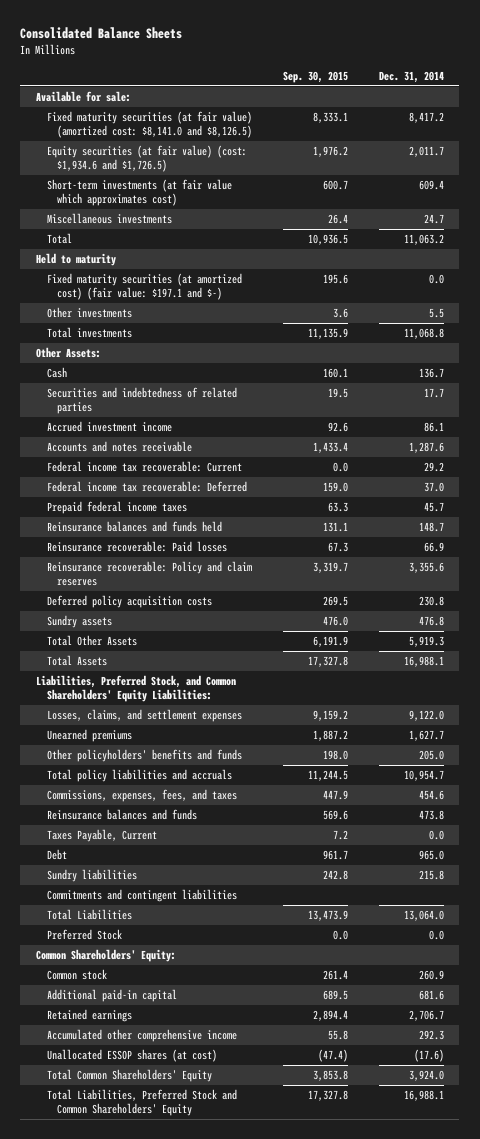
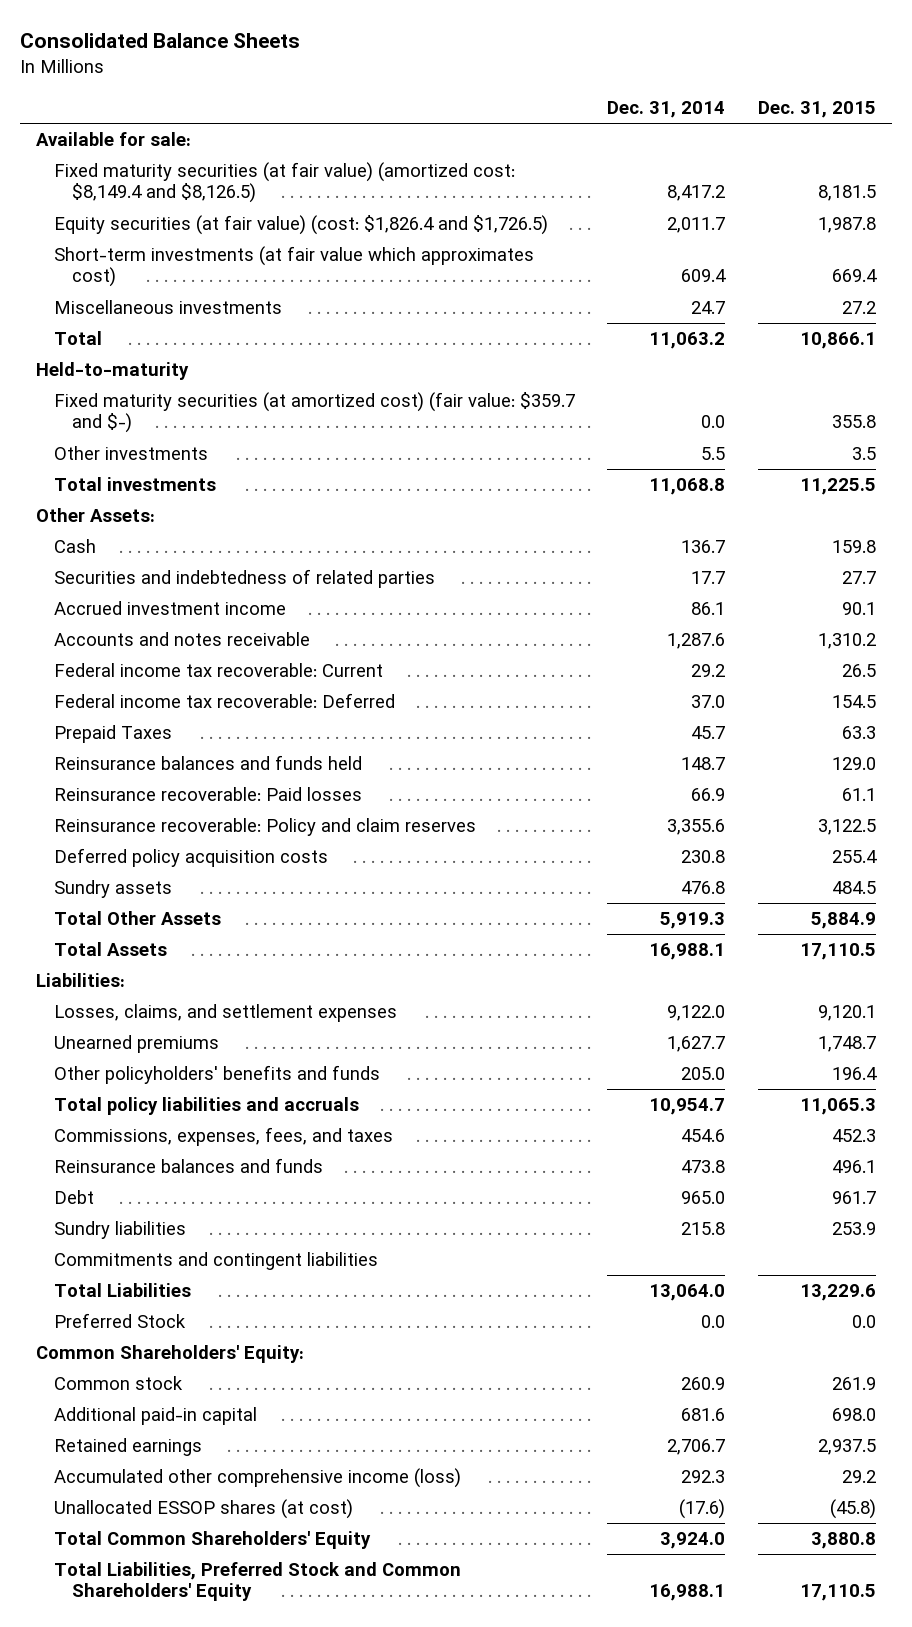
- | Sep. 30, 2015 | Dec. 31, 2014
+ | Dec. 31, 2014 | Dec. 31, 2015
- Fixed maturity securities (at fair value) (amortized cost: $8,141.0 and $8,126.5) | 8,333.1 | 8,417.2
- Equity securities (at fair value) (cost: $1,934.6 and $1,726.5) | 1,976.2 | 2,011.7
+ Fixed maturity securities (at fair value) (amortized cost: $8,149.4 and $8,126.5) | 8,417.2 | 8,181.5
+ Equity securities (at fair value) (cost: $1,826.4 and $1,726.5) | 2,011.7 | 1,987.8
- Held to maturity
- Fixed maturity securities (at amortized cost) (fair value: $197.1 and $-) | 195.6 | 0.0
+ Held-to-maturity
+ Fixed maturity securities (at amortized cost) (fair value: $359.7 and $-) | 0.0 | 355.8
- Prepaid federal income taxes | 63.3 | 45.7
+ Prepaid Taxes | 45.7 | 63.3
- Liabilities, Preferred Stock, and Common Shareholders' Equity Liabilities:
+ Liabilities:
- Taxes Payable, Current | 7.2 | 0.0
- Accumulated other comprehensive income | 55.8 | 292.3
+ Accumulated other comprehensive income (loss) | 292.3 | 29.2

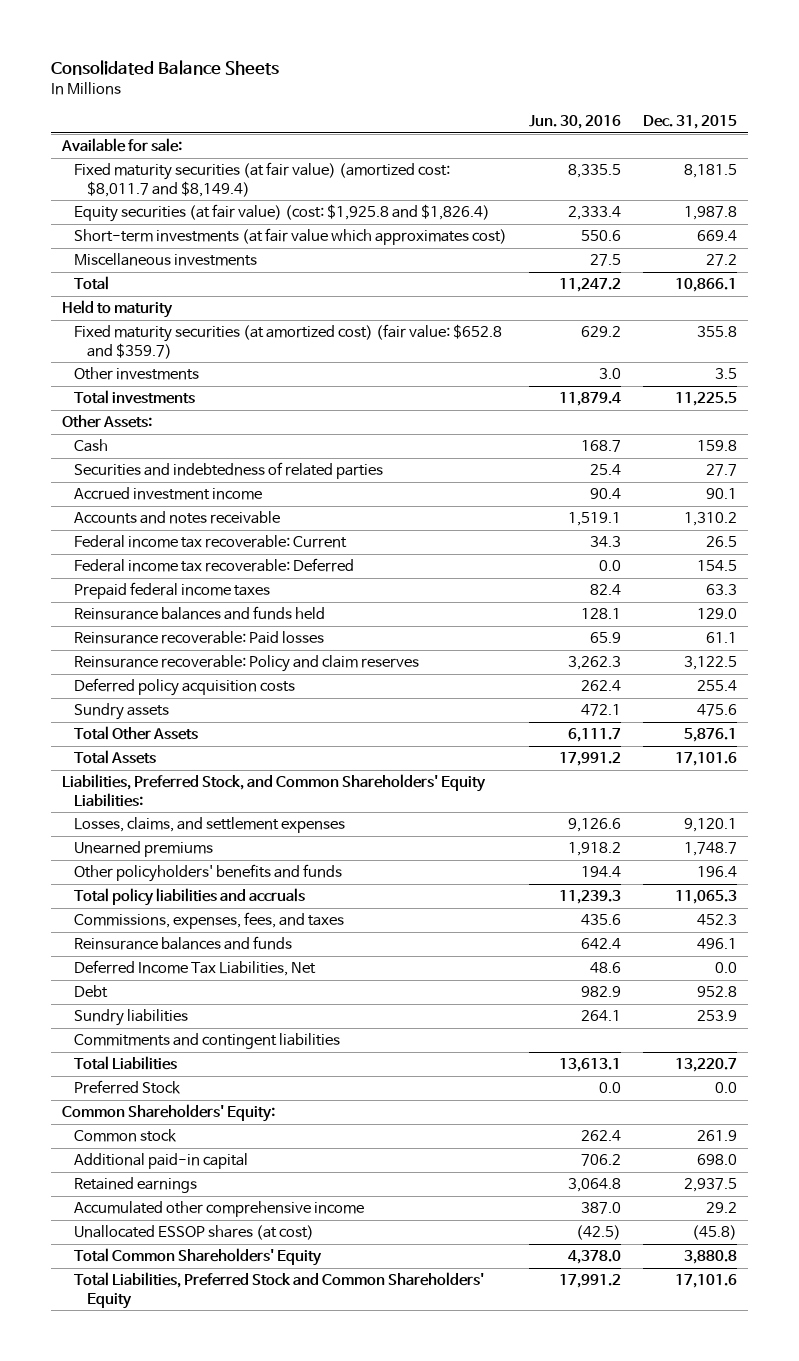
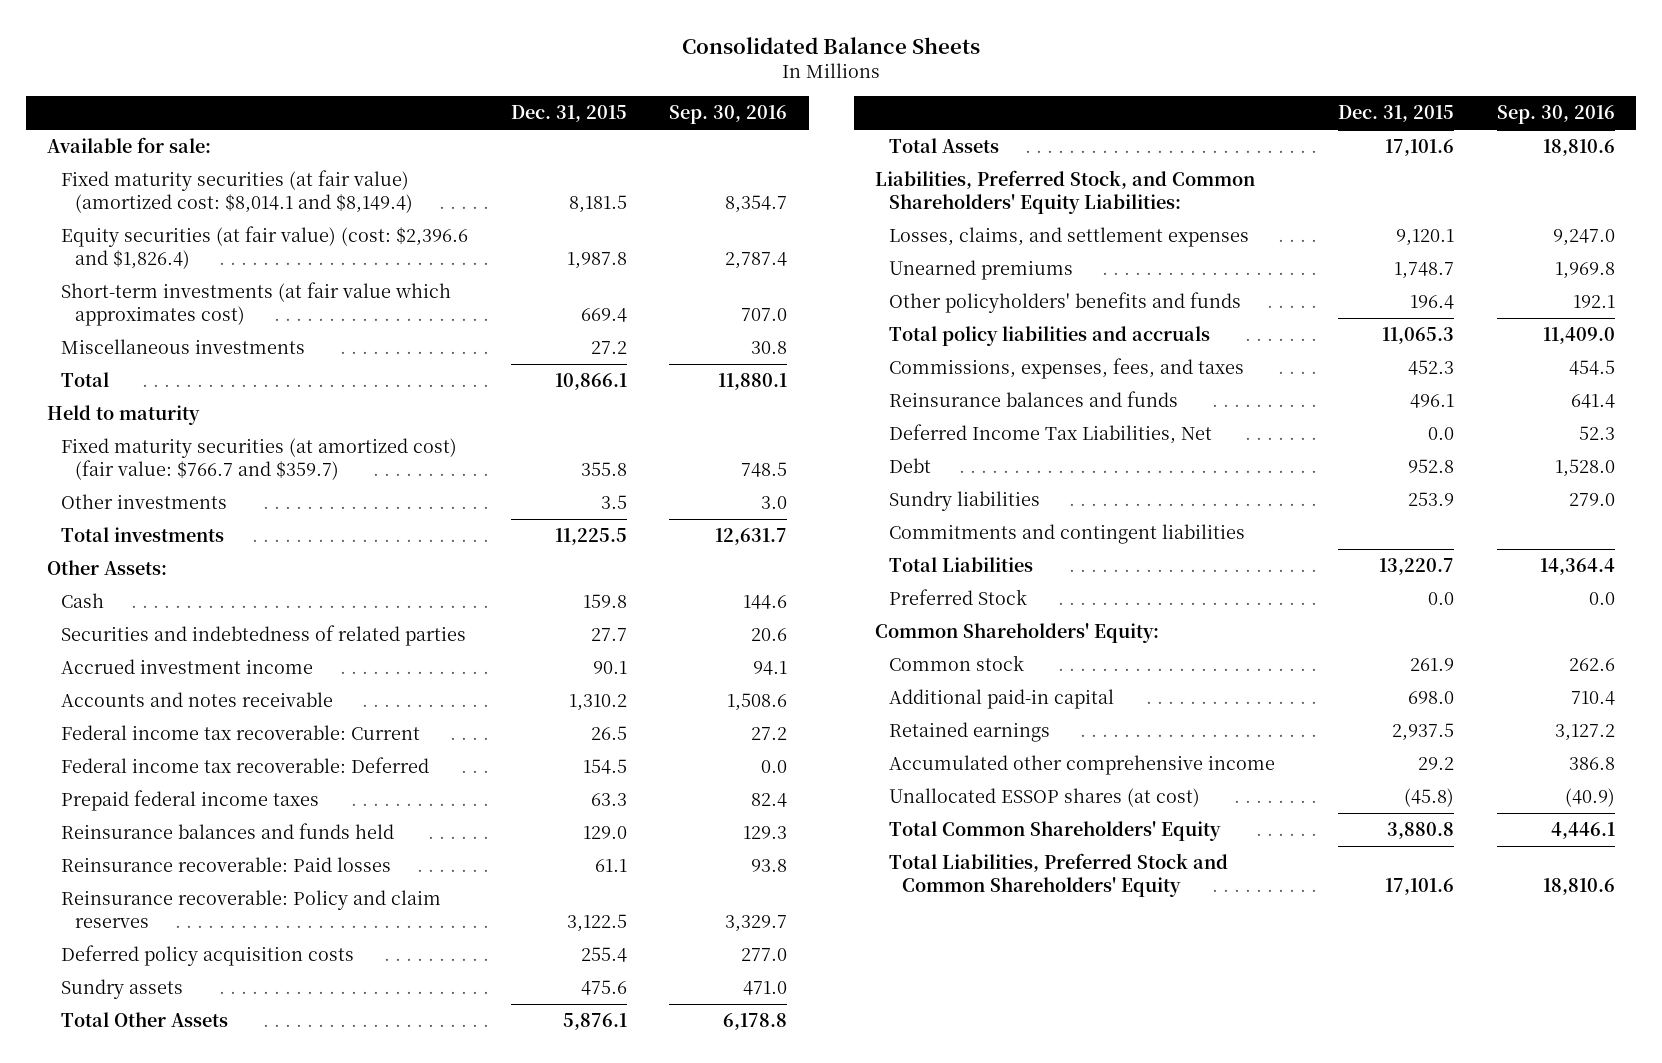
- | Jun. 30, 2016 | Dec. 31, 2015
+ | Dec. 31, 2015 | Sep. 30, 2016
- Fixed maturity securities (at fair value) (amortized cost: $8,011.7 and $8,149.4) | 8,335.5 | 8,181.5
- Equity securities (at fair value) (cost: $1,925.8 and $1,826.4) | 2,333.4 | 1,987.8
+ Fixed maturity securities (at fair value) (amortized cost: $8,014.1 and $8,149.4) | 8,181.5 | 8,354.7
+ Equity securities (at fair value) (cost: $2,396.6 and $1,826.4) | 1,987.8 | 2,787.4
- Fixed maturity securities (at amortized cost) (fair value: $652.8 and $359.7) | 629.2 | 355.8
+ Fixed maturity securities (at amortized cost) (fair value: $766.7 and $359.7) | 355.8 | 748.5

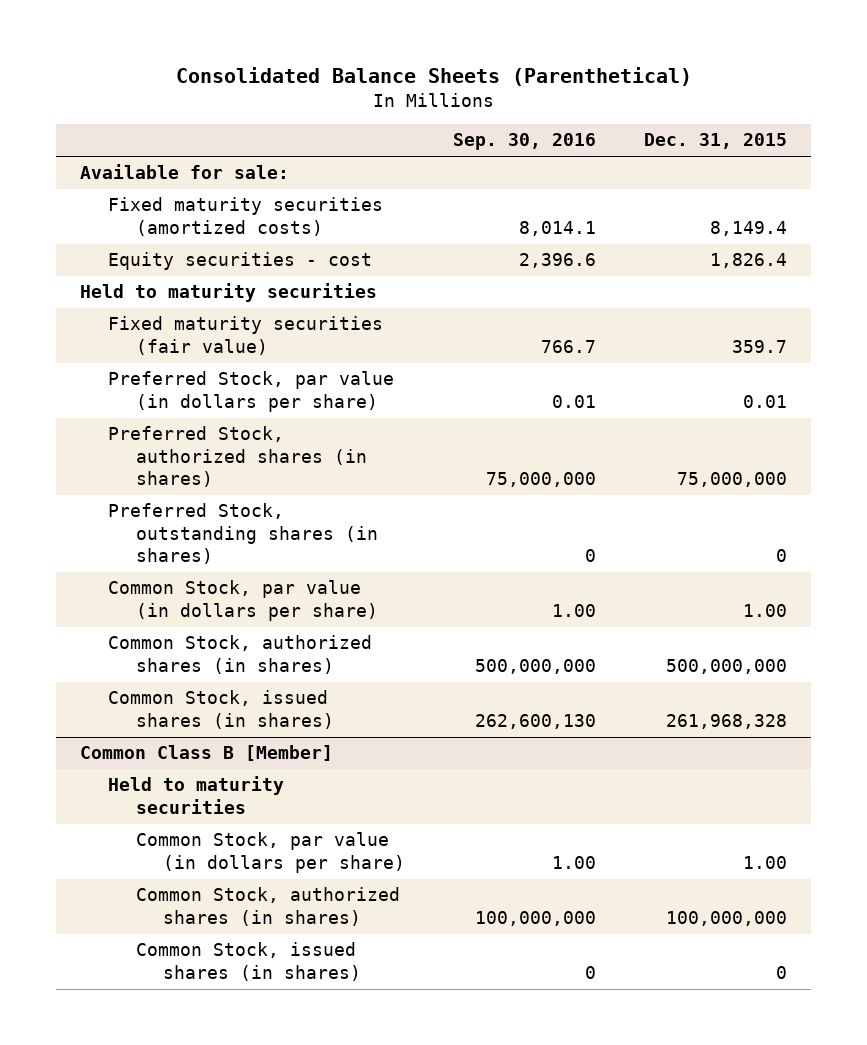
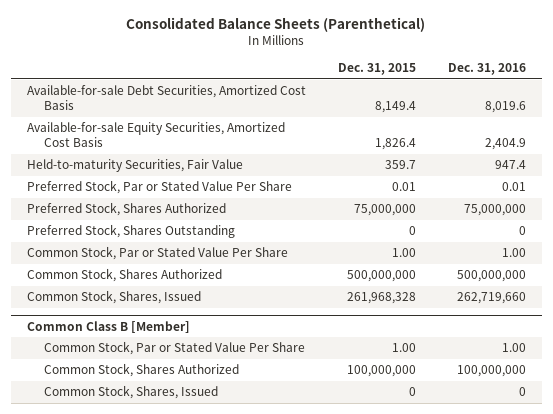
- | Sep. 30, 2016 | Dec. 31, 2015
+ | Dec. 31, 2015 | Dec. 31, 2016
- Available for sale:
- Fixed maturity securities (amortized costs) | 8,014.1 | 8,149.4
- Equity securities - cost | 2,396.6 | 1,826.4
- Held to maturity securities
- Fixed maturity securities (fair value) | 766.7 | 359.7
- Preferred Stock, par value (in dollars per share) | 0.01 | 0.01
- Preferred Stock, authorized shares (in shares) | 75,000,000 | 75,000,000
- Preferred Stock, outstanding shares (in shares) | 0 | 0
- Common Stock, par value (in dollars per share) | 1.00 | 1.00
- Common Stock, authorized shares (in shares) | 500,000,000 | 500,000,000
- Common Stock, issued shares (in shares) | 262,600,130 | 261,968,328
+ Available-for-sale Debt Securities, Amortized Cost Basis | 8,149.4 | 8,019.6
+ Available-for-sale Equity Securities, Amortized Cost Basis | 1,826.4 | 2,404.9
+ Held-to-maturity Securities, Fair Value | 359.7 | 947.4
+ Preferred Stock, Par or Stated Value Per Share | 0.01 | 0.01
+ Preferred Stock, Shares Authorized | 75,000,000 | 75,000,000
+ Preferred Stock, Shares Outstanding | 0 | 0
+ Common Stock, Par or Stated Value Per Share | 1.00 | 1.00
+ Common Stock, Shares Authorized | 500,000,000 | 500,000,000
+ Common Stock, Shares, Issued | 261,968,328 | 262,719,660
@ Common Class B [Member]
- Held to maturity securities
- Common Stock, par value (in dollars per share) | 1.00 | 1.00
- Common Stock, authorized shares (in shares) | 100,000,000 | 100,000,000
- Common Stock, issued shares (in shares) | 0 | 0
+ Common Stock, Par or Stated Value Per Share | 1.00 | 1.00
+ Common Stock, Shares Authorized | 100,000,000 | 100,000,000
+ Common Stock, Shares, Issued | 0 | 0

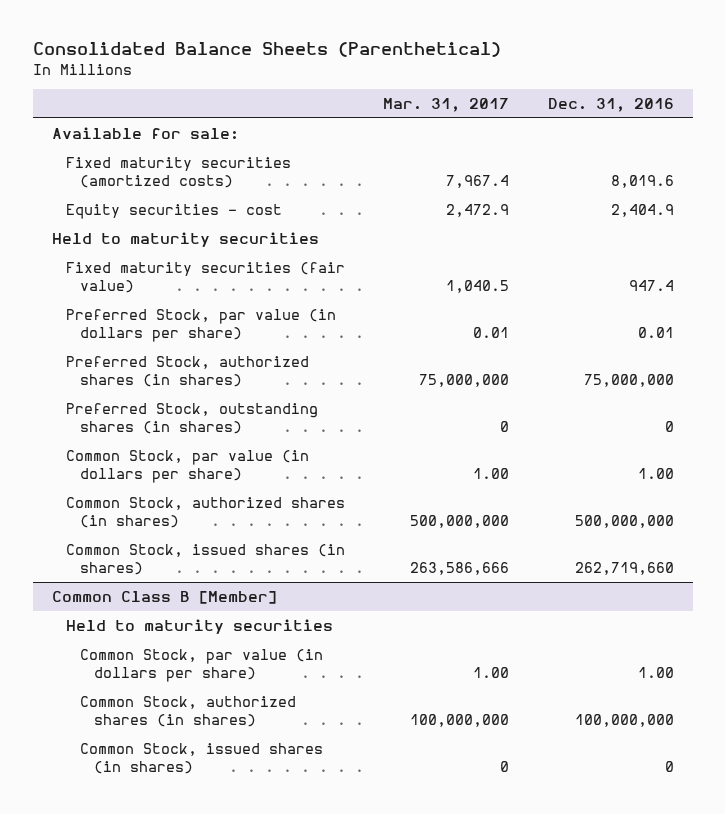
- | Dec. 31, 2015 | Dec. 31, 2016
+ | Mar. 31, 2017 | Dec. 31, 2016
- Available-for-sale Debt Securities, Amortized Cost Basis | 8,149.4 | 8,019.6
- Available-for-sale Equity Securities, Amortized Cost Basis | 1,826.4 | 2,404.9
- Held-to-maturity Securities, Fair Value | 359.7 | 947.4
- Preferred Stock, Par or Stated Value Per Share | 0.01 | 0.01
- Preferred Stock, Shares Authorized | 75,000,000 | 75,000,000
- Preferred Stock, Shares Outstanding | 0 | 0
- Common Stock, Par or Stated Value Per Share | 1.00 | 1.00
- Common Stock, Shares Authorized | 500,000,000 | 500,000,000
- Common Stock, Shares, Issued | 261,968,328 | 262,719,660
+ Available for sale:
+ Fixed maturity securities (amortized costs) | 7,967.4 | 8,019.6
+ Equity securities - cost | 2,472.9 | 2,404.9
+ Held to maturity securities
+ Fixed maturity securities (fair value) | 1,040.5 | 947.4
+ Preferred Stock, par value (in dollars per share) | 0.01 | 0.01
+ Preferred Stock, authorized shares (in shares) | 75,000,000 | 75,000,000
+ Preferred Stock, outstanding shares (in shares) | 0 | 0
+ Common Stock, par value (in dollars per share) | 1.00 | 1.00
+ Common Stock, authorized shares (in shares) | 500,000,000 | 500,000,000
+ Common Stock, issued shares (in shares) | 263,586,666 | 262,719,660
@ Common Class B [Member]
- Common Stock, Par or Stated Value Per Share | 1.00 | 1.00
- Common Stock, Shares Authorized | 100,000,000 | 100,000,000
- Common Stock, Shares, Issued | 0 | 0
+ Held to maturity securities
+ Common Stock, par value (in dollars per share) | 1.00 | 1.00
+ Common Stock, authorized shares (in shares) | 100,000,000 | 100,000,000
+ Common Stock, issued shares (in shares) | 0 | 0

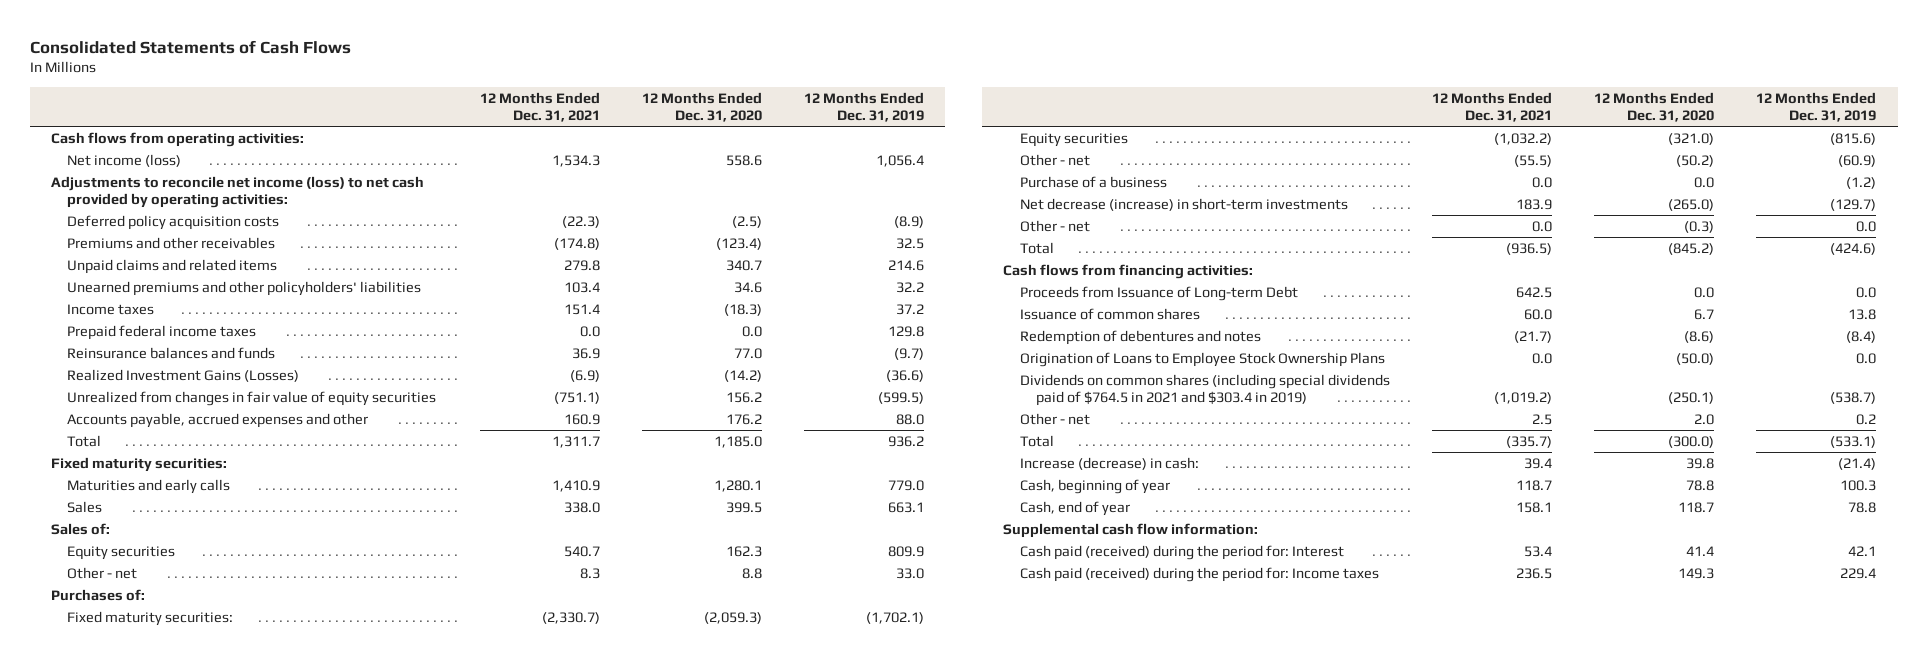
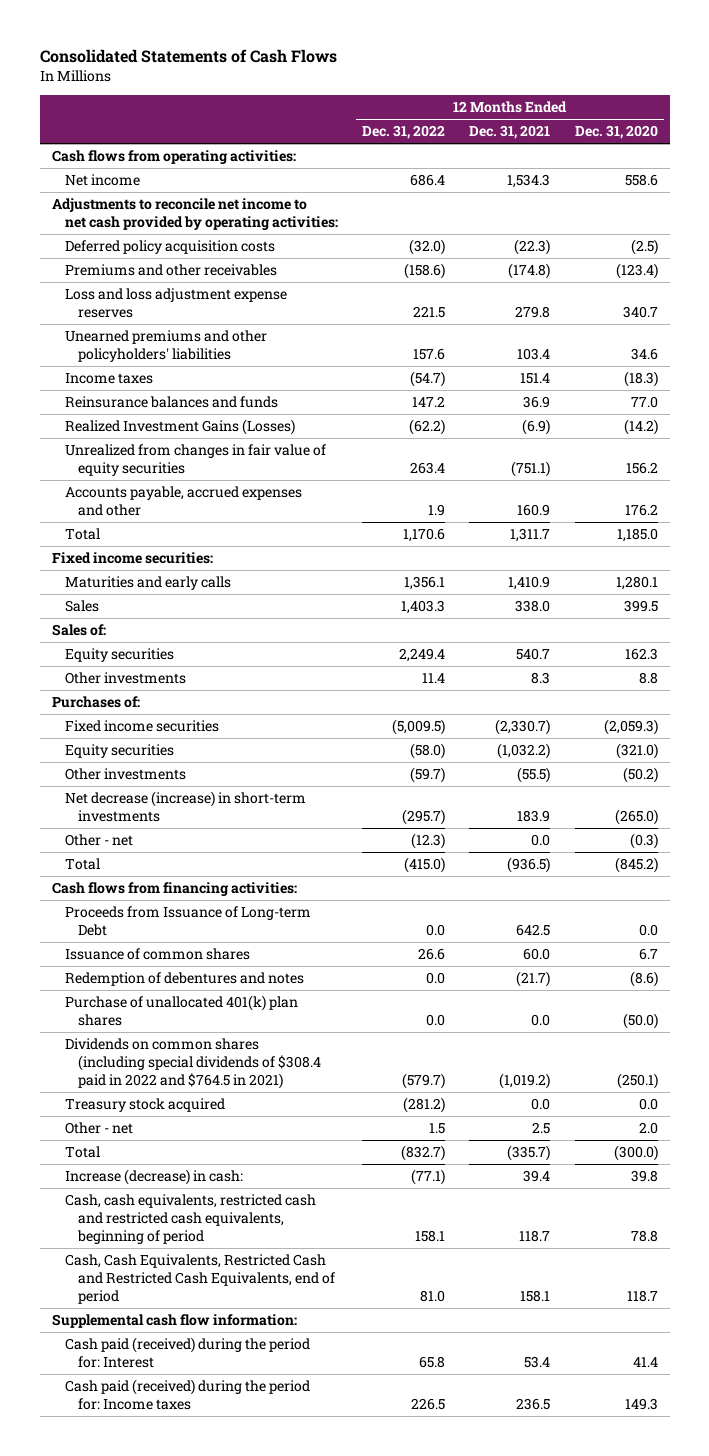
- | 12 Months Ended Dec. 31, 2021 | 12 Months Ended Dec. 31, 2020 | 12 Months Ended Dec. 31, 2019
+ | 12 Months Ended Dec. 31, 2022 | 12 Months Ended Dec. 31, 2021 | 12 Months Ended Dec. 31, 2020
- Net income (loss) | 1,534.3 | 558.6 | 1,056.4
- Adjustments to reconcile net income (loss) to net cash provided by operating activities:
+ Net income | 686.4 | 1,534.3 | 558.6
+ Adjustments to reconcile net income to net cash provided by operating activities:
- Unpaid claims and related items | 279.8 | 340.7 | 214.6
+ Loss and loss adjustment expense reserves | 221.5 | 279.8 | 340.7
- Prepaid federal income taxes | 0.0 | 0.0 | 129.8
- Fixed maturity securities:
+ Fixed income securities:
- Other - net | 8.3 | 8.8 | 33.0
+ Other investments | 11.4 | 8.3 | 8.8
- Fixed maturity securities: | (2,330.7) | (2,059.3) | (1,702.1)
+ Fixed income securities | (5,009.5) | (2,330.7) | (2,059.3)
- Other - net | (55.5) | (50.2) | (60.9)
- Purchase of a business | 0.0 | 0.0 | (1.2)
+ Other investments | (59.7) | (55.5) | (50.2)
- Origination of Loans to Employee Stock Ownership Plans | 0.0 | (50.0) | 0.0
- Dividends on common shares (including special dividends paid of $764.5 in 2021 and $303.4 in 2019) | (1,019.2) | (250.1) | (538.7)
+ Purchase of unallocated 401(k) plan shares | 0.0 | 0.0 | (50.0)
+ Dividends on common shares (including special dividends of $308.4 paid in 2022 and $764.5 in 2021) | (579.7) | (1,019.2) | (250.1)
+ Treasury stock acquired | (281.2) | 0.0 | 0.0
- Cash, beginning of year | 118.7 | 78.8 | 100.3
- Cash, end of year | 158.1 | 118.7 | 78.8
+ Cash, cash equivalents, restricted cash and restricted cash equivalents, beginning of period | 158.1 | 118.7 | 78.8
+ Cash, Cash Equivalents, Restricted Cash and Restricted Cash Equivalents, end of period | 81.0 | 158.1 | 118.7

